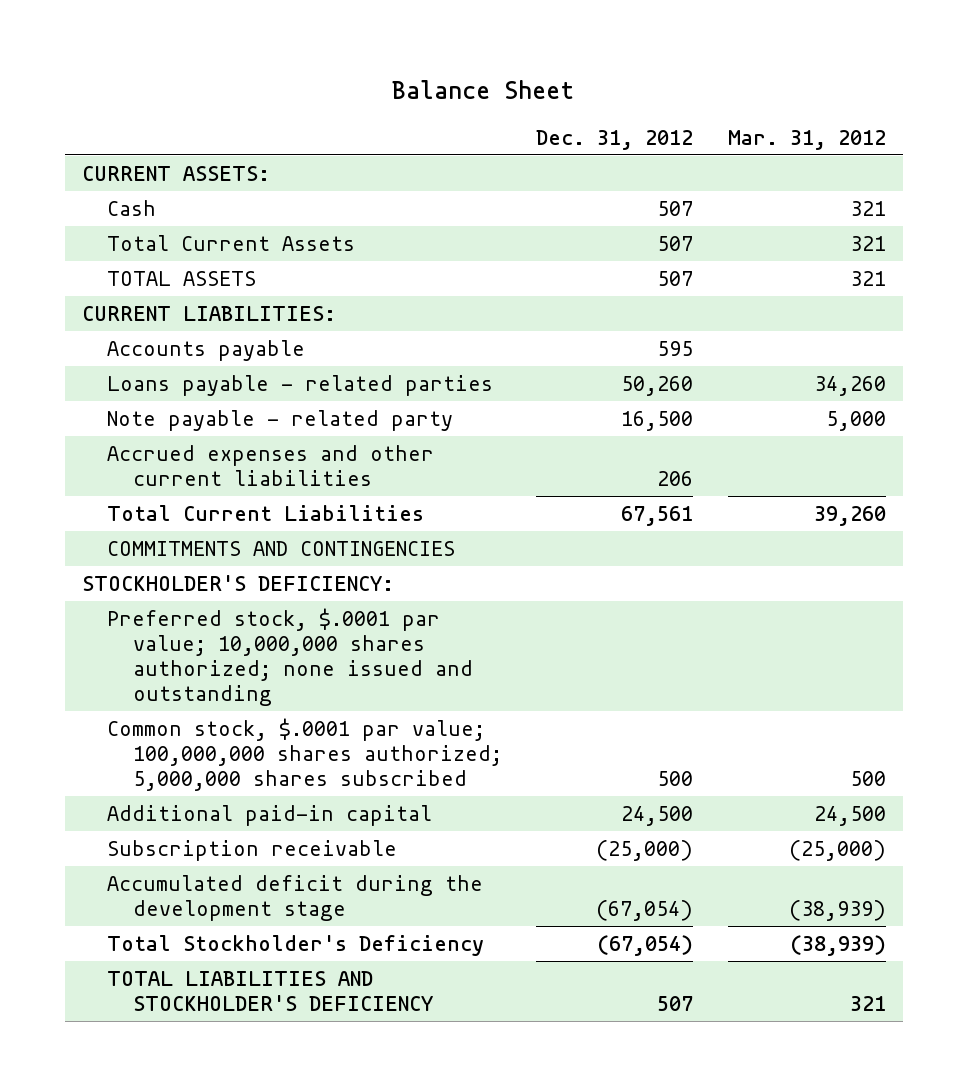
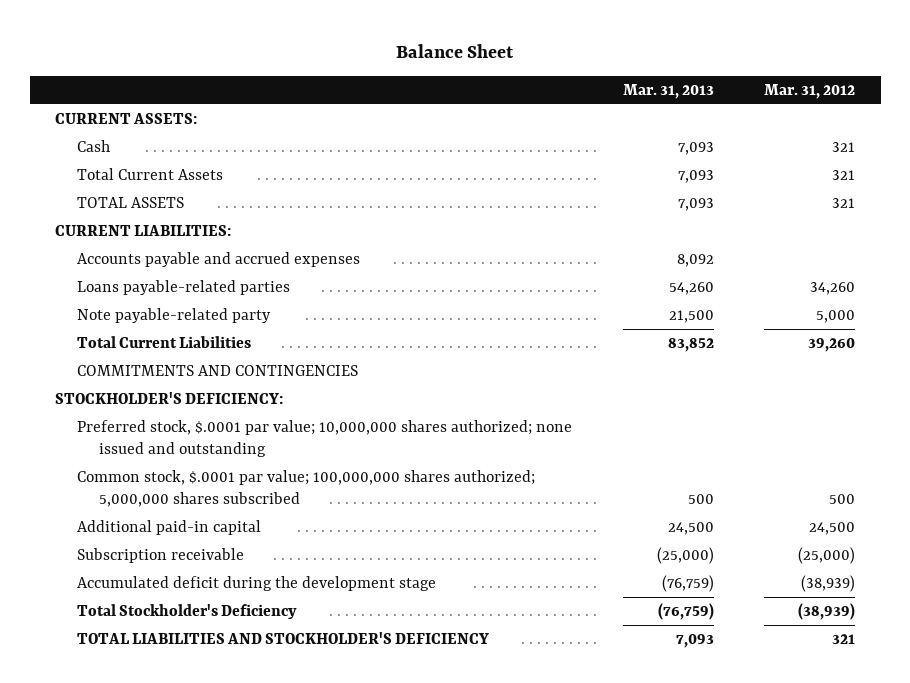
- | Dec. 31, 2012 | Mar. 31, 2012
+ | Mar. 31, 2013 | Mar. 31, 2012
- Accounts payable | 595 |
- Loans payable - related parties | 50,260 | 34,260
- Note payable - related party | 16,500 | 5,000
- Accrued expenses and other current liabilities | 206 |
+ Accounts payable and accrued expenses | 8,092 |
+ Loans payable-related parties | 54,260 | 34,260
+ Note payable-related party | 21,500 | 5,000

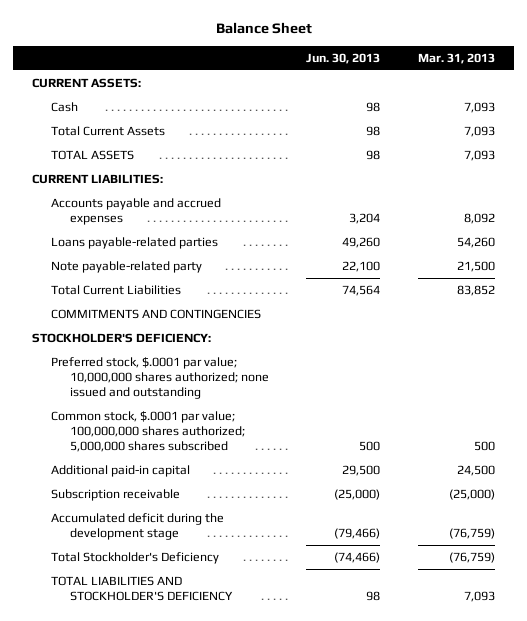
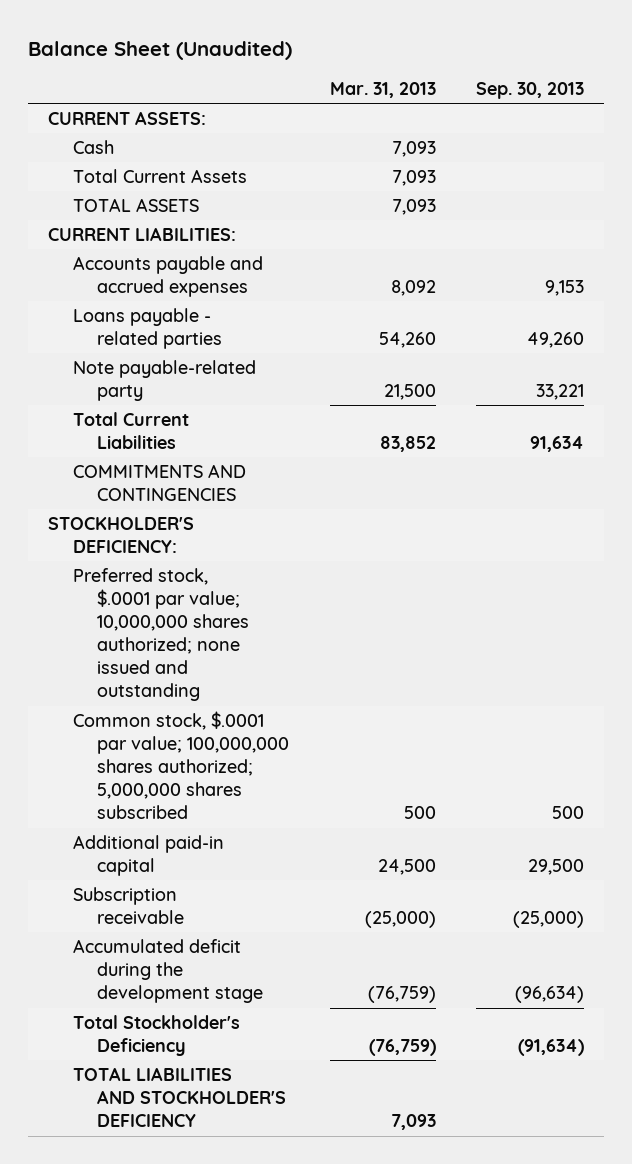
- Balance Sheet
+ Balance Sheet (Unaudited)
- | Jun. 30, 2013 | Mar. 31, 2013
+ | Mar. 31, 2013 | Sep. 30, 2013
- Loans payable-related parties | 49,260 | 54,260
+ Loans payable - related parties | 54,260 | 49,260

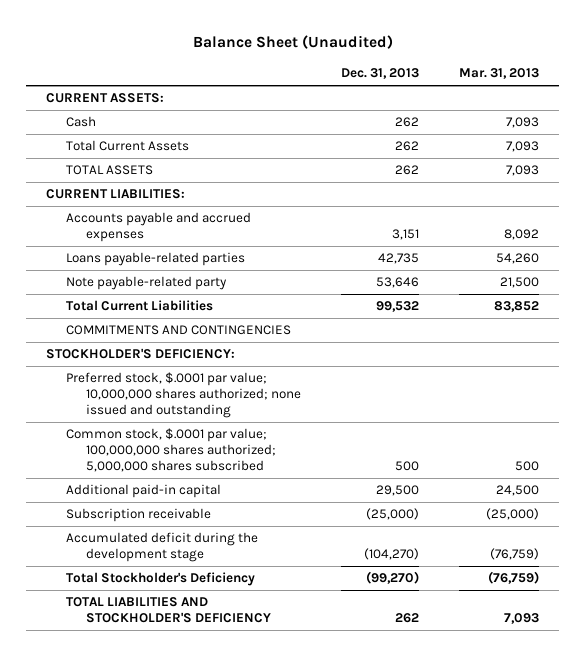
- | Mar. 31, 2013 | Sep. 30, 2013
+ | Dec. 31, 2013 | Mar. 31, 2013
- Loans payable - related parties | 54,260 | 49,260
+ Loans payable-related parties | 42,735 | 54,260

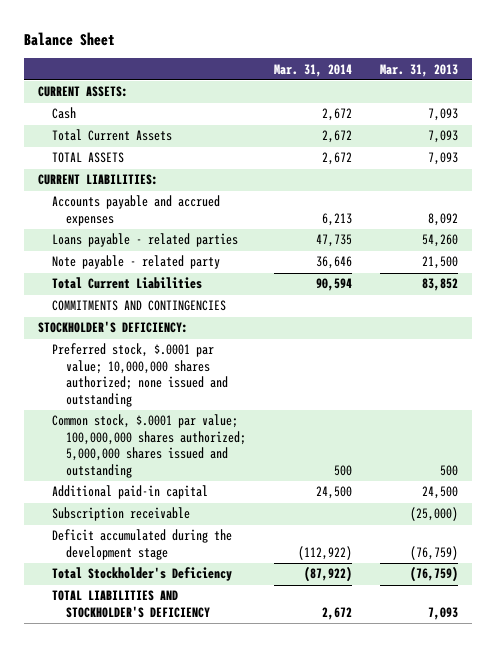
- Balance Sheet (Unaudited)
+ Balance Sheet
- | Dec. 31, 2013 | Mar. 31, 2013
+ | Mar. 31, 2014 | Mar. 31, 2013
- Loans payable-related parties | 42,735 | 54,260
- Note payable-related party | 53,646 | 21,500
+ Loans payable - related parties | 47,735 | 54,260
+ Note payable - related party | 36,646 | 21,500
- Common stock, $.0001 par value; 100,000,000 shares authorized; 5,000,000 shares subscribed | 500 | 500
+ Common stock, $.0001 par value; 100,000,000 shares authorized; 5,000,000 shares issued and outstanding | 500 | 500
- Accumulated deficit during the development stage | (104,270) | (76,759)
+ Deficit accumulated during the development stage | (112,922) | (76,759)

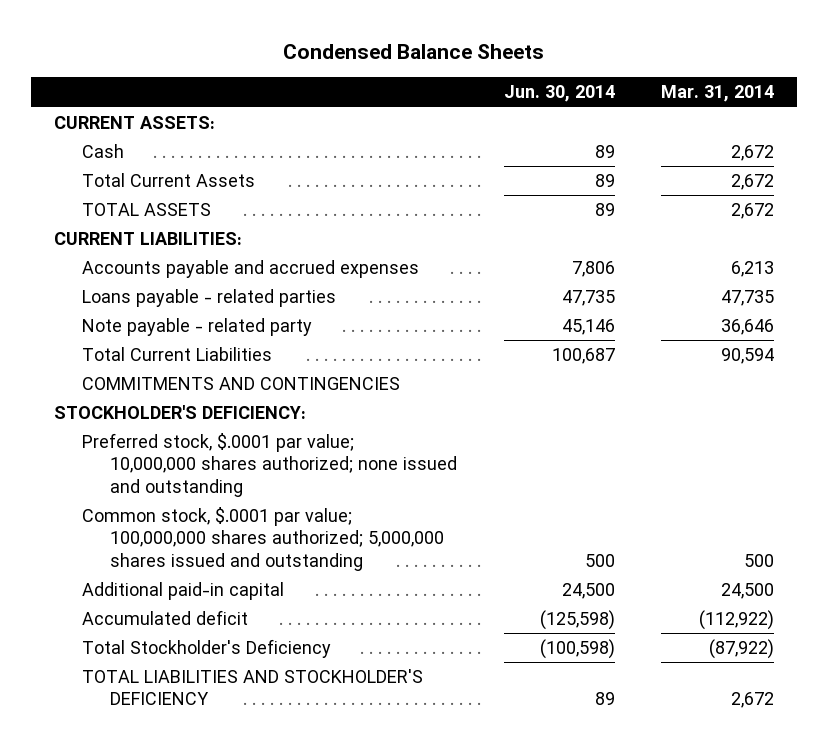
- Balance Sheet
+ Condensed Balance Sheets
- | Mar. 31, 2014 | Mar. 31, 2013
+ | Jun. 30, 2014 | Mar. 31, 2014
- Subscription receivable | | (25,000)
- Deficit accumulated during the development stage | (112,922) | (76,759)
+ Accumulated deficit | (125,598) | (112,922)

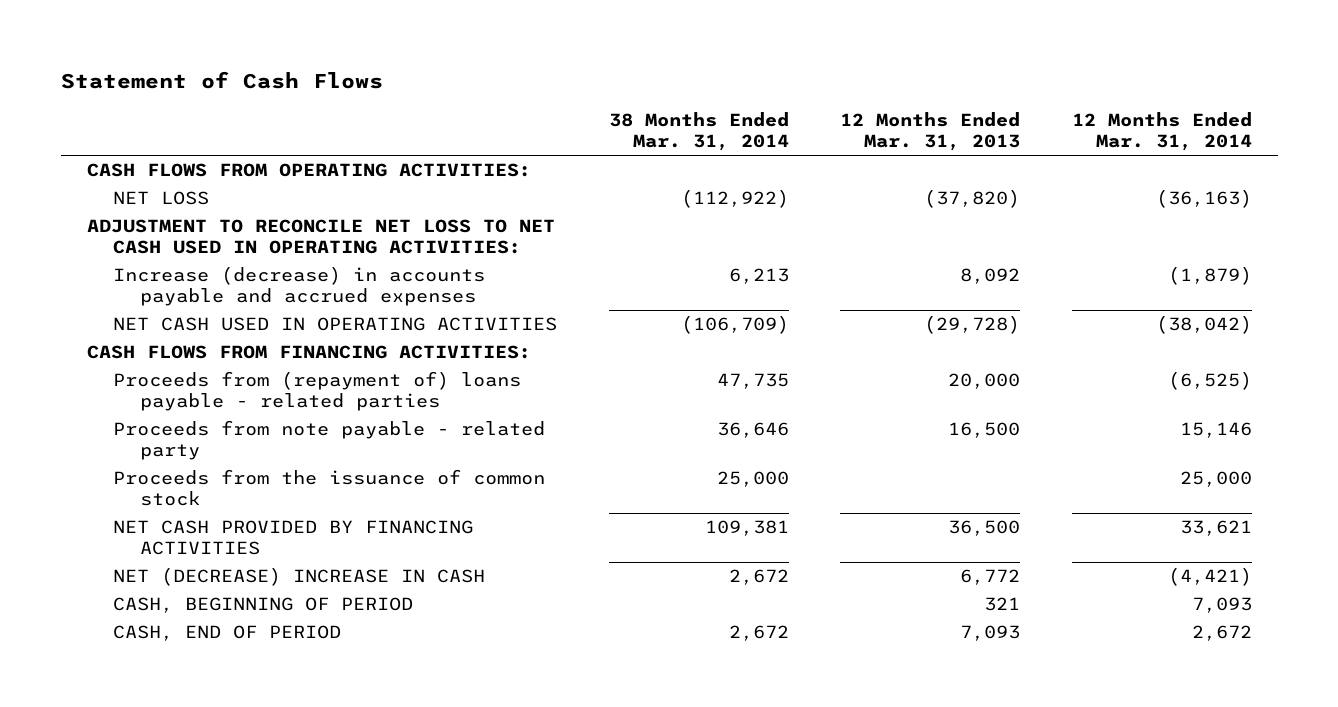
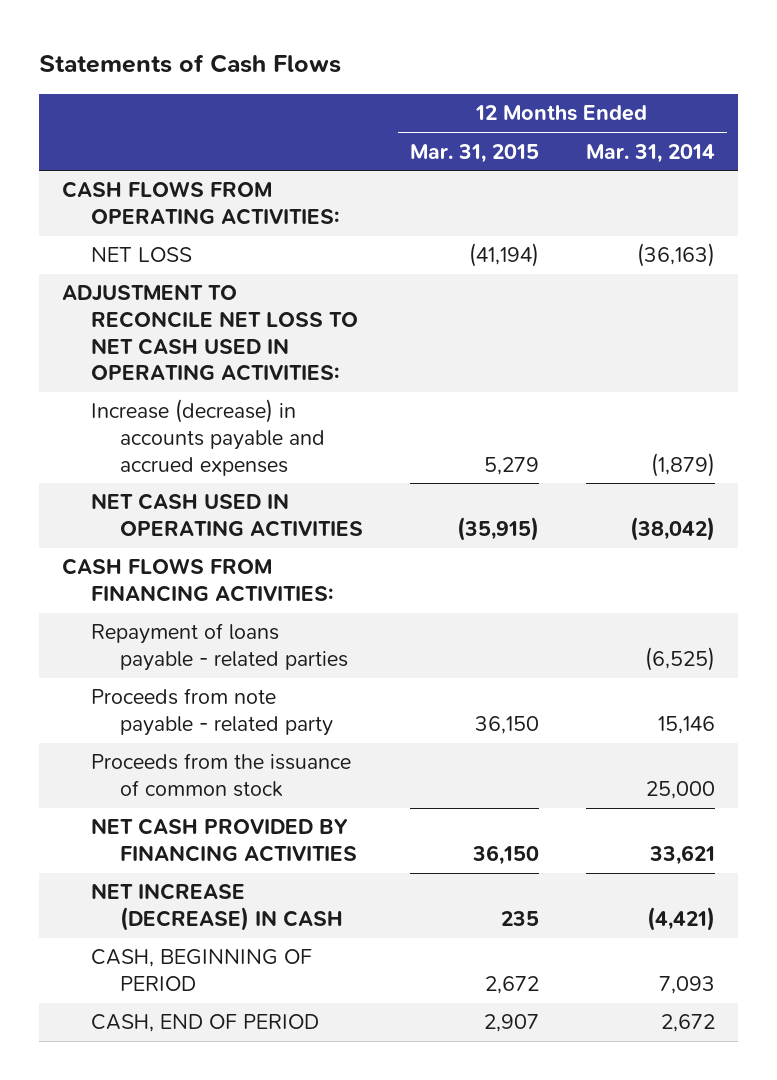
- Statement of Cash Flows
+ Statements of Cash Flows
- | 38 Months Ended Mar. 31, 2014 | 12 Months Ended Mar. 31, 2013 | 12 Months Ended Mar. 31, 2014
+ | 12 Months Ended Mar. 31, 2015 | 12 Months Ended Mar. 31, 2014
- Proceeds from (repayment of) loans payable - related parties | 47,735 | 20,000 | (6,525)
+ Repayment of loans payable - related parties | | (6,525)
- NET (DECREASE) INCREASE IN CASH | 2,672 | 6,772 | (4,421)
+ NET INCREASE (DECREASE) IN CASH | 235 | (4,421)

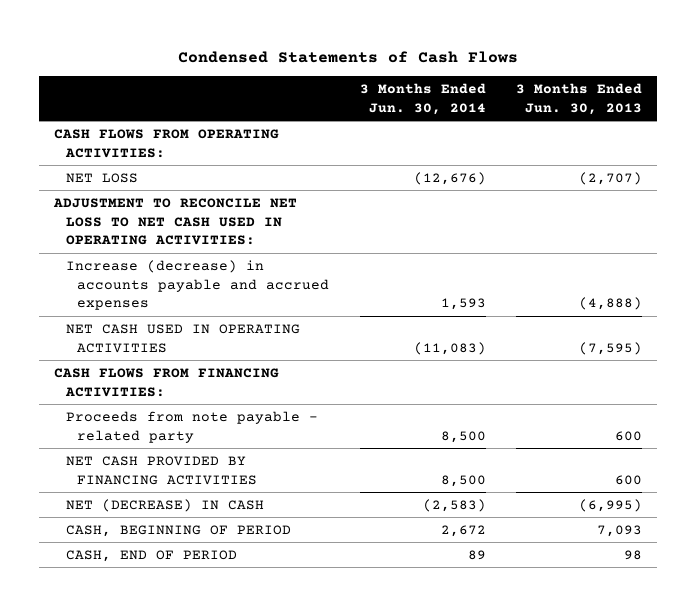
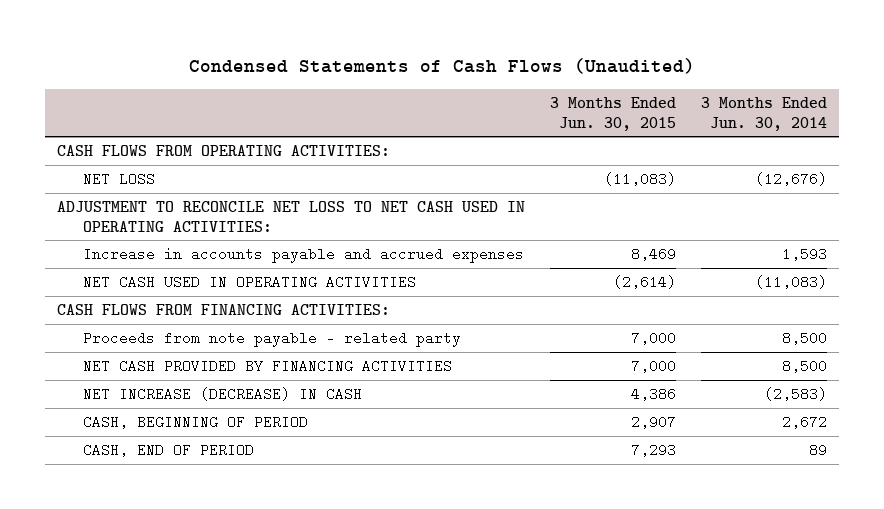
- Condensed Statements of Cash Flows
+ Condensed Statements of Cash Flows (Unaudited)
- | 3 Months Ended Jun. 30, 2014 | 3 Months Ended Jun. 30, 2013
+ | 3 Months Ended Jun. 30, 2015 | 3 Months Ended Jun. 30, 2014
- Increase (decrease) in accounts payable and accrued expenses | 1,593 | (4,888)
+ Increase in accounts payable and accrued expenses | 8,469 | 1,593
- NET (DECREASE) IN CASH | (2,583) | (6,995)
+ NET INCREASE (DECREASE) IN CASH | 4,386 | (2,583)

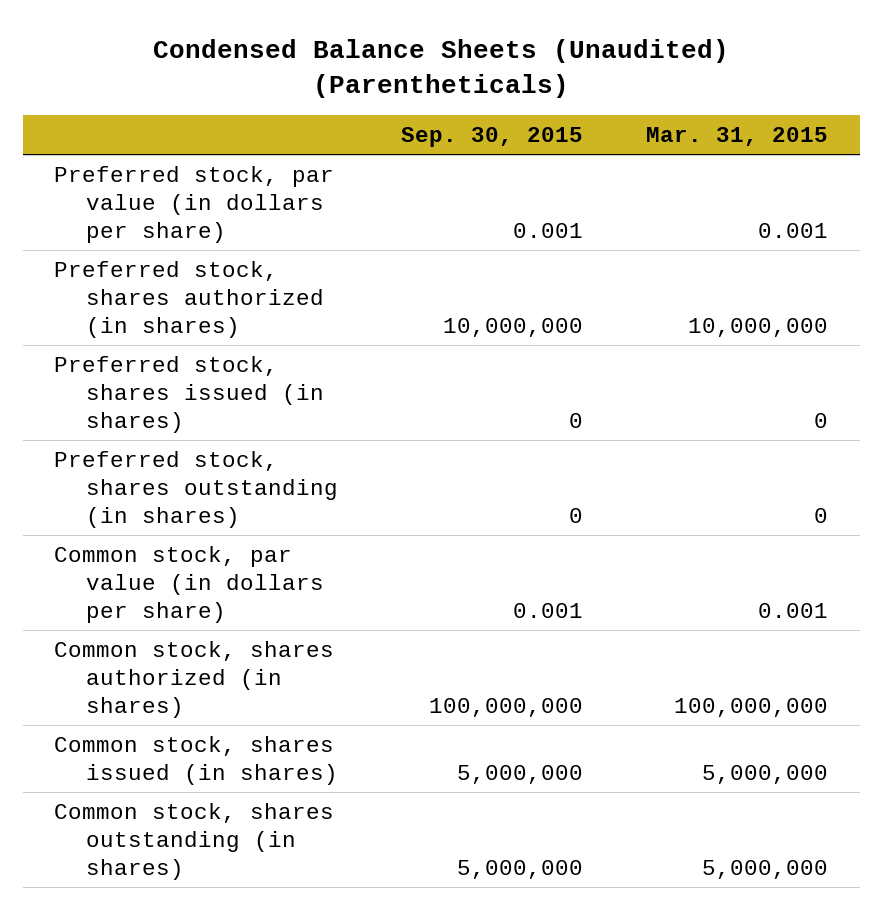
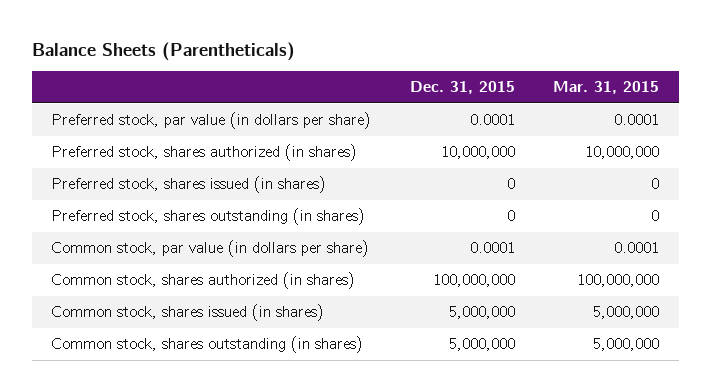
- Condensed Balance Sheets (Unaudited) (Parentheticals)
+ Balance Sheets (Parentheticals)
- | Sep. 30, 2015 | Mar. 31, 2015
+ | Dec. 31, 2015 | Mar. 31, 2015
- Preferred stock, par value (in dollars per share) | 0.001 | 0.001
+ Preferred stock, par value (in dollars per share) | 0.0001 | 0.0001
- Common stock, par value (in dollars per share) | 0.001 | 0.001
+ Common stock, par value (in dollars per share) | 0.0001 | 0.0001

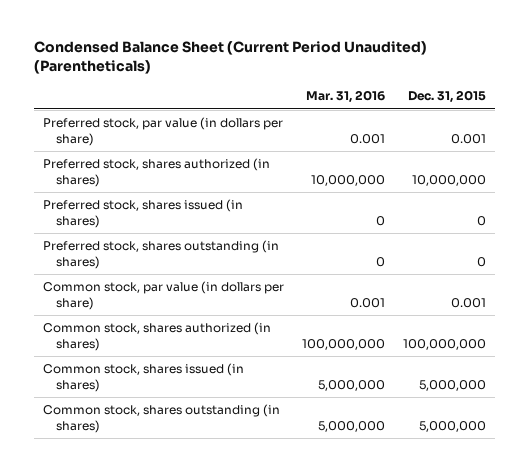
- Balance Sheets (Parentheticals)
+ Condensed Balance Sheet (Current Period Unaudited) (Parentheticals)
- | Dec. 31, 2015 | Mar. 31, 2015
+ | Mar. 31, 2016 | Dec. 31, 2015
- Preferred stock, par value (in dollars per share) | 0.0001 | 0.0001
+ Preferred stock, par value (in dollars per share) | 0.001 | 0.001
- Common stock, par value (in dollars per share) | 0.0001 | 0.0001
+ Common stock, par value (in dollars per share) | 0.001 | 0.001

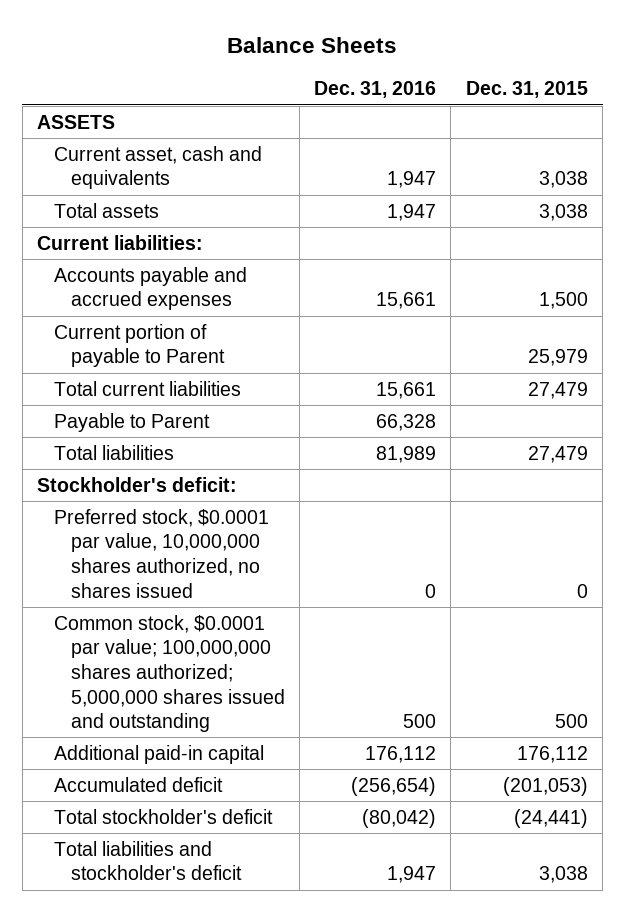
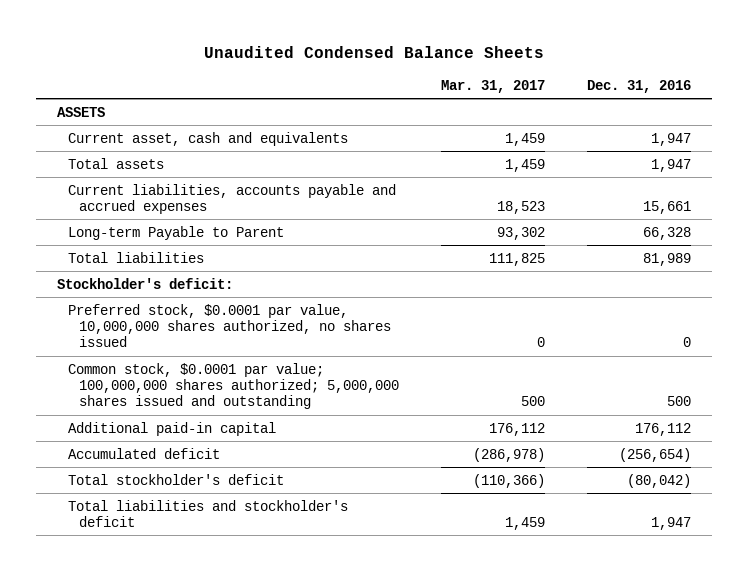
- Balance Sheets
+ Unaudited Condensed Balance Sheets
- | Dec. 31, 2016 | Dec. 31, 2015
+ | Mar. 31, 2017 | Dec. 31, 2016
- Current liabilities:
- Accounts payable and accrued expenses | 15,661 | 1,500
- Current portion of payable to Parent | | 25,979
- Total current liabilities | 15,661 | 27,479
- Payable to Parent | 66,328 |
+ Current liabilities, accounts payable and accrued expenses | 18,523 | 15,661
+ Long-term Payable to Parent | 93,302 | 66,328

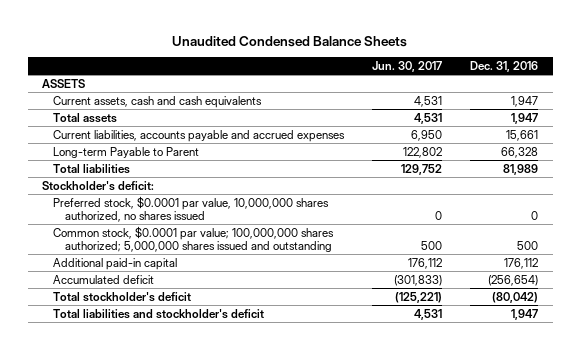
- | Mar. 31, 2017 | Dec. 31, 2016
+ | Jun. 30, 2017 | Dec. 31, 2016
- Current asset, cash and equivalents | 1,459 | 1,947
+ Current assets, cash and cash equivalents | 4,531 | 1,947

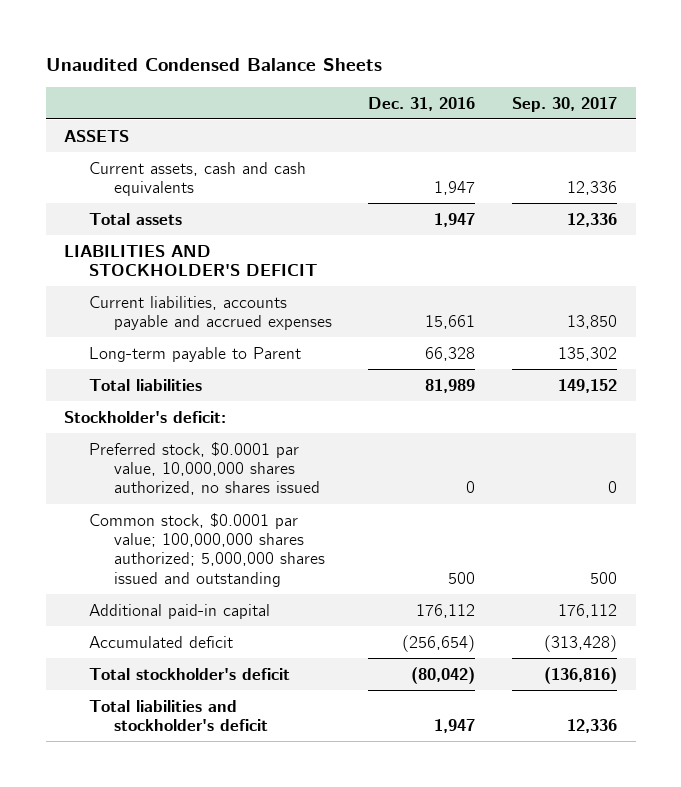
- | Jun. 30, 2017 | Dec. 31, 2016
+ | Dec. 31, 2016 | Sep. 30, 2017
+ LIABILITIES AND STOCKHOLDER'S DEFICIT
- Long-term Payable to Parent | 122,802 | 66,328
+ Long-term payable to Parent | 66,328 | 135,302

